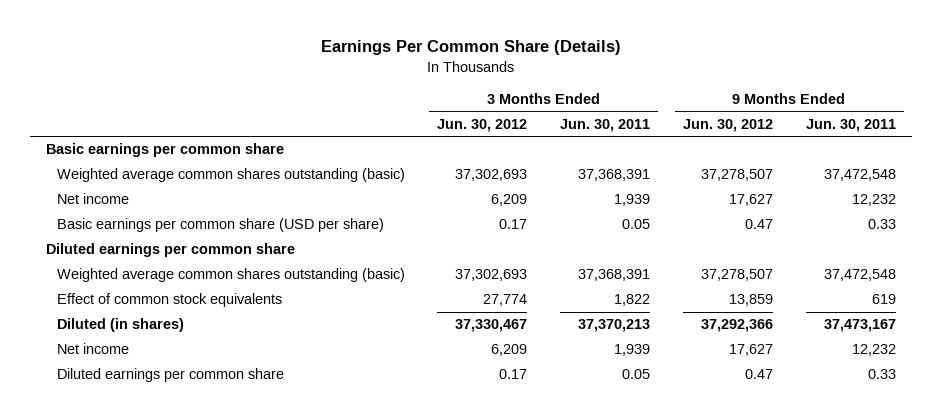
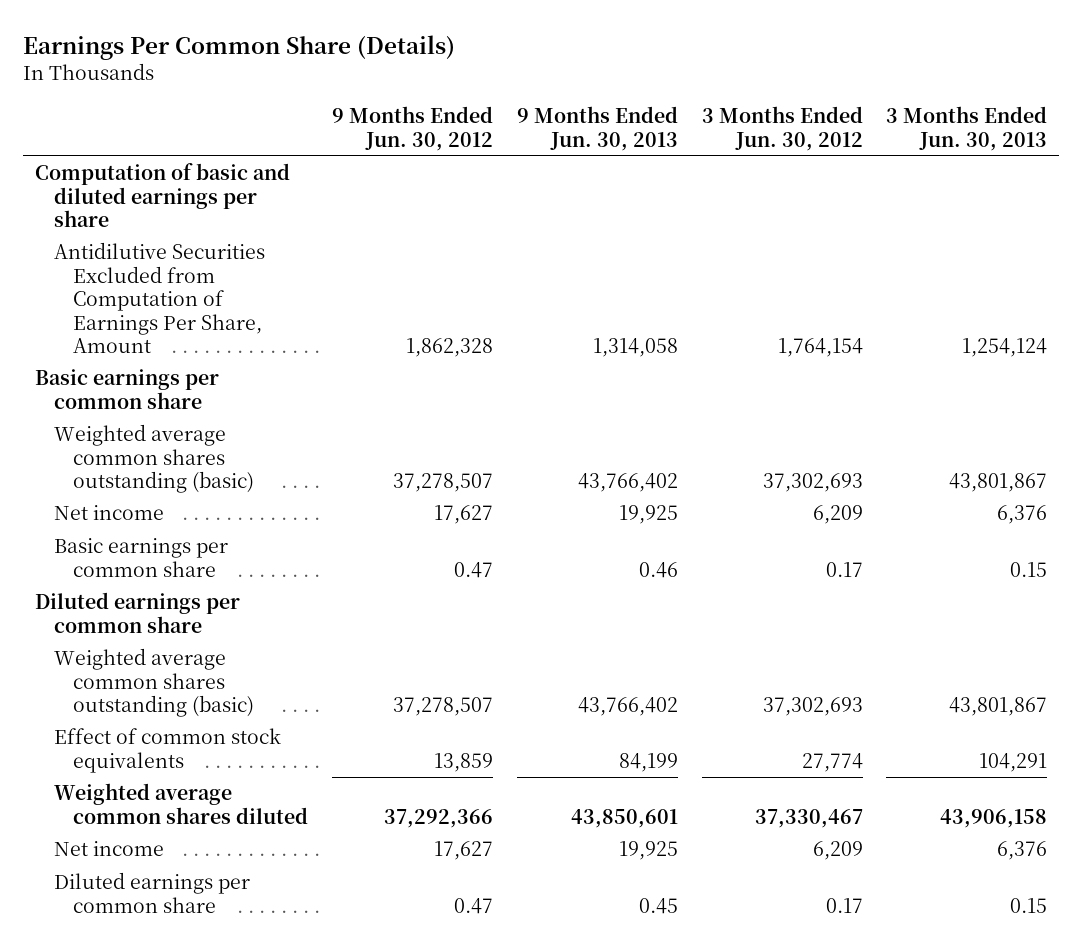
- | 3 Months Ended Jun. 30, 2012 | 3 Months Ended Jun. 30, 2011 | 9 Months Ended Jun. 30, 2012 | 9 Months Ended Jun. 30, 2011
+ | 9 Months Ended Jun. 30, 2012 | 9 Months Ended Jun. 30, 2013 | 3 Months Ended Jun. 30, 2012 | 3 Months Ended Jun. 30, 2013
+ Computation of basic and diluted earnings per share
+ Antidilutive Securities Excluded from Computation of Earnings Per Share, Amount | 1,862,328 | 1,314,058 | 1,764,154 | 1,254,124
- Basic earnings per common share (USD per share) | 0.17 | 0.05 | 0.47 | 0.33
+ Basic earnings per common share | 0.47 | 0.46 | 0.17 | 0.15
- Diluted (in shares) | 37,330,467 | 37,370,213 | 37,292,366 | 37,473,167
+ Weighted average common shares diluted | 37,292,366 | 43,850,601 | 37,330,467 | 43,906,158

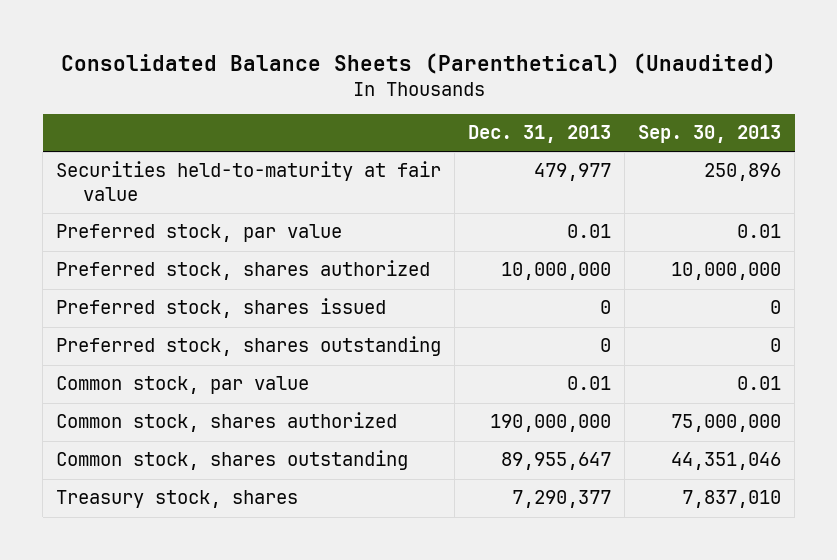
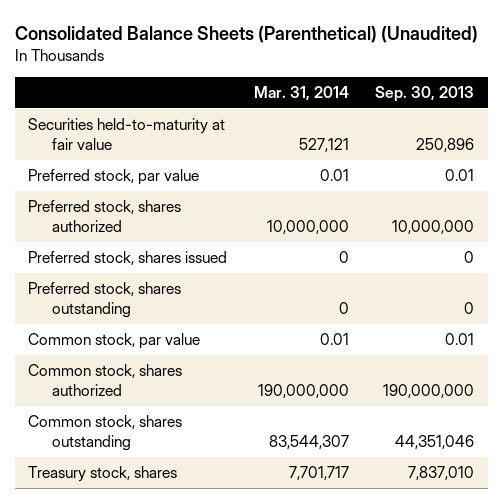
- | Dec. 31, 2013 | Sep. 30, 2013
+ | Mar. 31, 2014 | Sep. 30, 2013
- Common stock, shares authorized | 190,000,000 | 75,000,000
+ Common stock, shares authorized | 190,000,000 | 190,000,000

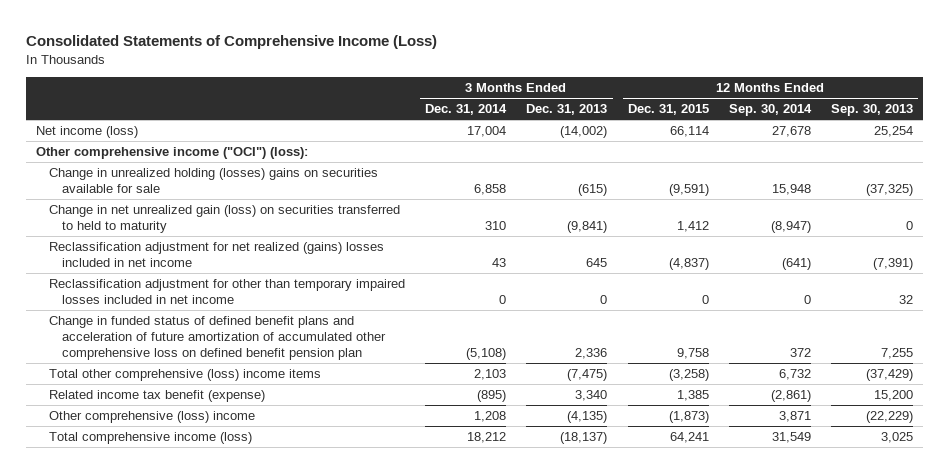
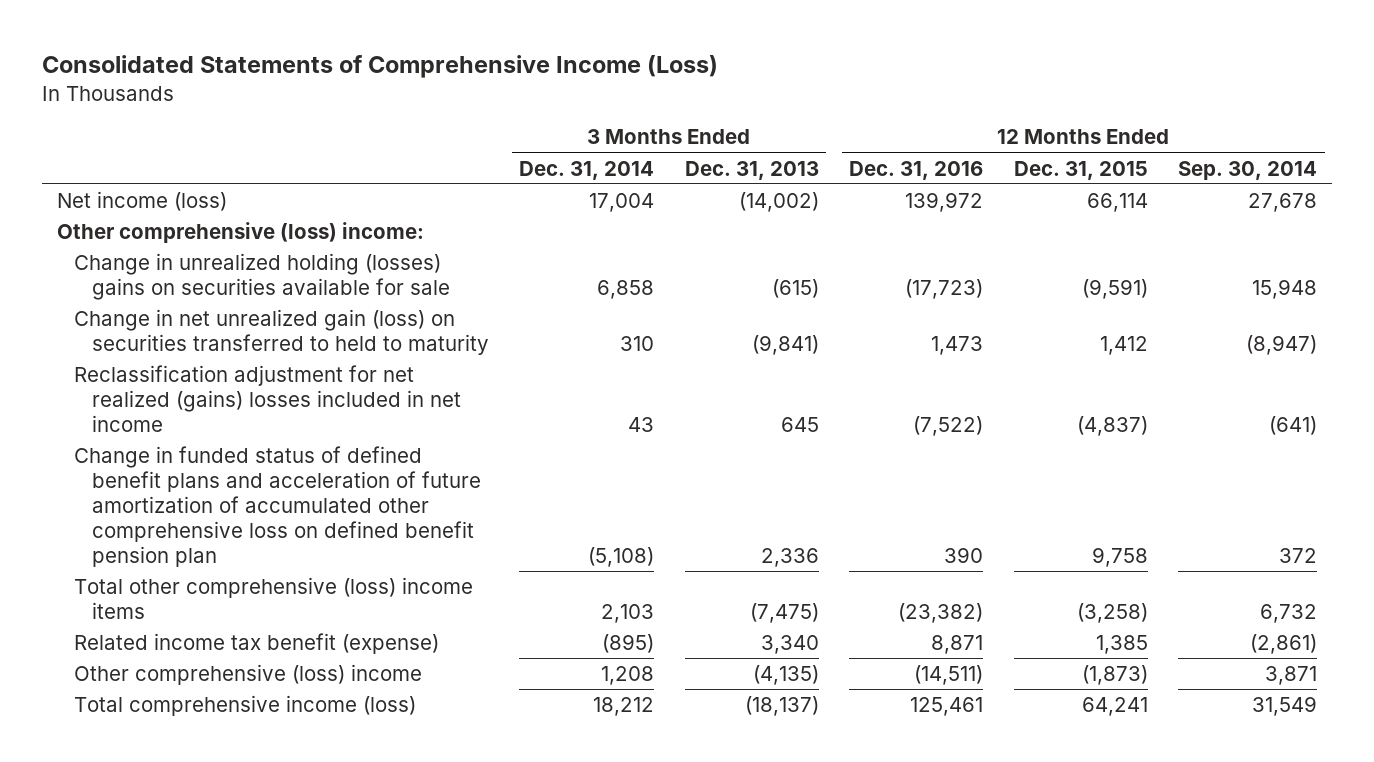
- | 3 Months Ended Dec. 31, 2014 | 3 Months Ended Dec. 31, 2013 | 12 Months Ended Dec. 31, 2015 | 12 Months Ended Sep. 30, 2014 | 12 Months Ended Sep. 30, 2013
+ | 3 Months Ended Dec. 31, 2014 | 3 Months Ended Dec. 31, 2013 | 12 Months Ended Dec. 31, 2016 | 12 Months Ended Dec. 31, 2015 | 12 Months Ended Sep. 30, 2014
- Other comprehensive income ("OCI") (loss):
+ Other comprehensive (loss) income:
- Reclassification adjustment for other than temporary impaired losses included in net income | 0 | 0 | 0 | 0 | 32

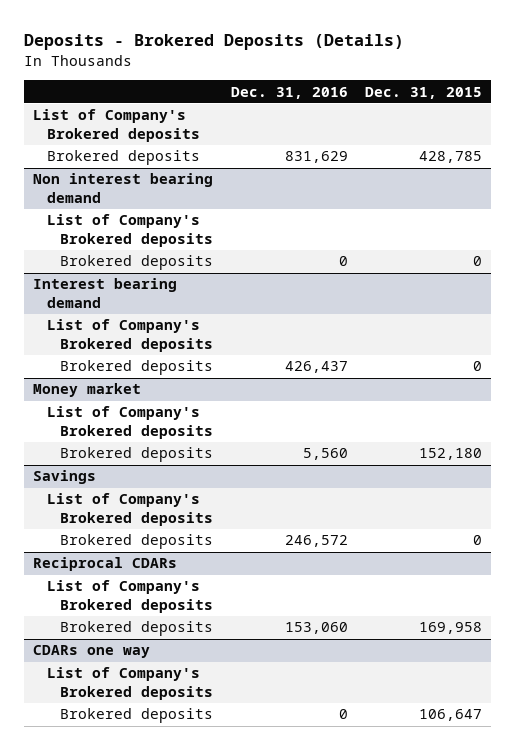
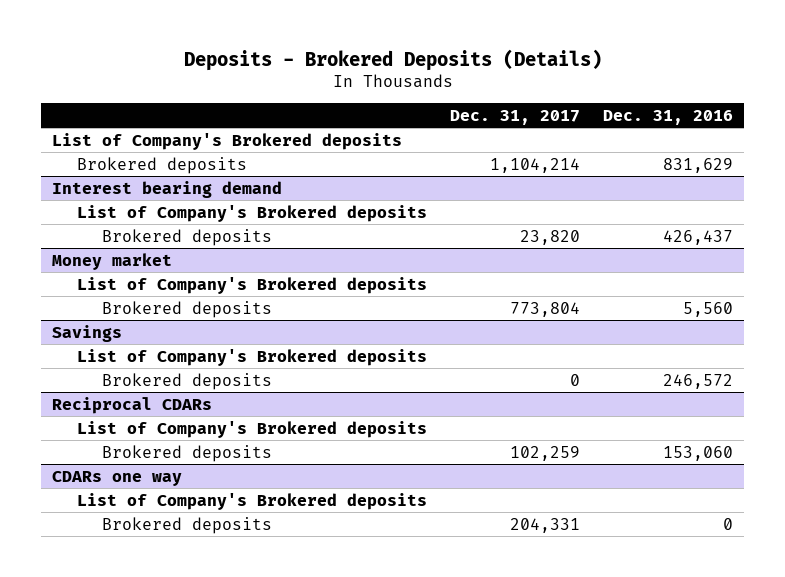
- | Dec. 31, 2016 | Dec. 31, 2015
+ | Dec. 31, 2017 | Dec. 31, 2016
- Non interest bearing demand
- List of Company's Brokered deposits
- Brokered deposits | 0 | 0

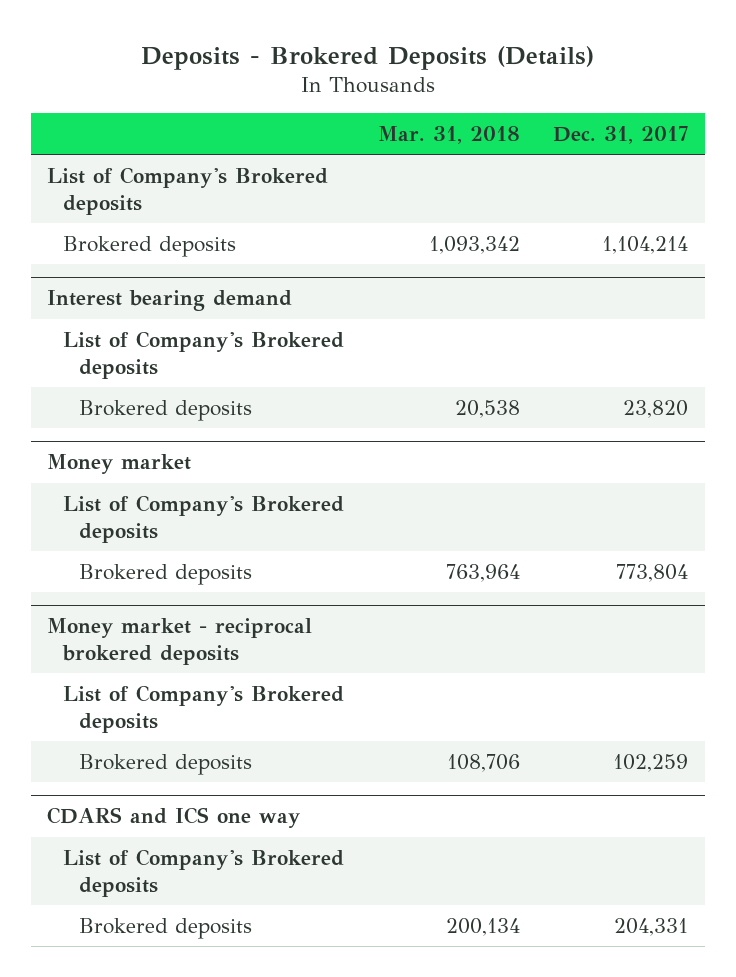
- | Dec. 31, 2017 | Dec. 31, 2016
+ | Mar. 31, 2018 | Dec. 31, 2017
- Savings
- List of Company's Brokered deposits
- Brokered deposits | 0 | 246,572
- Reciprocal CDARs
+ Money market - reciprocal brokered deposits
- CDARs one way
+ CDARS and ICS one way

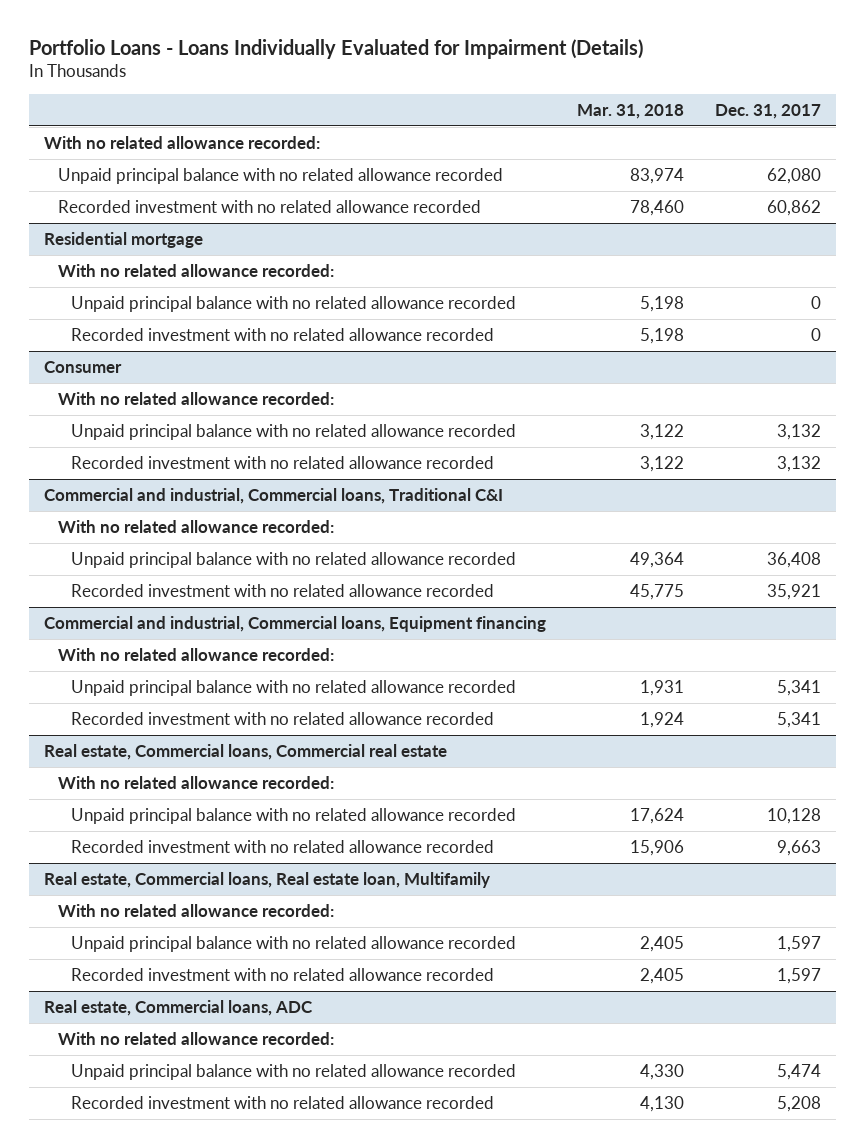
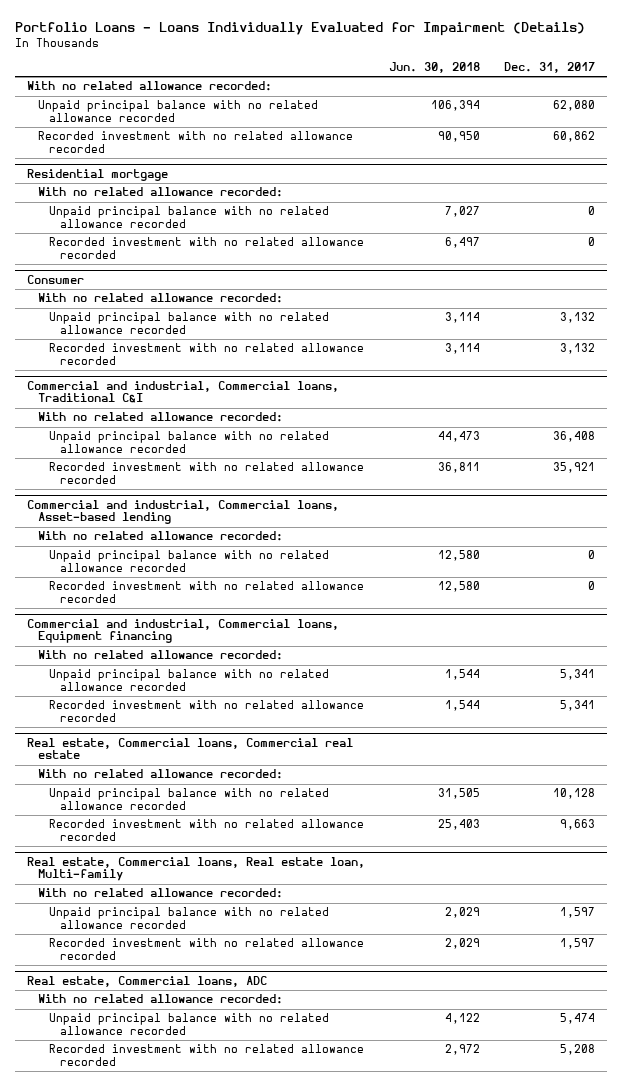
- | Mar. 31, 2018 | Dec. 31, 2017
+ | Jun. 30, 2018 | Dec. 31, 2017
+ Commercial and industrial, Commercial loans, Asset-based lending
+ With no related allowance recorded:
+ Unpaid principal balance with no related allowance recorded | 12,580 | 0
+ Recorded investment with no related allowance recorded | 12,580 | 0
- Real estate, Commercial loans, Real estate loan, Multifamily
+ Real estate, Commercial loans, Real estate loan, Multi-family

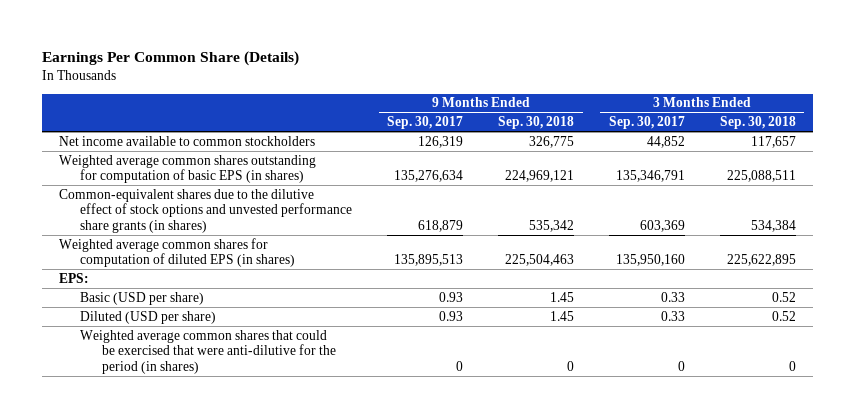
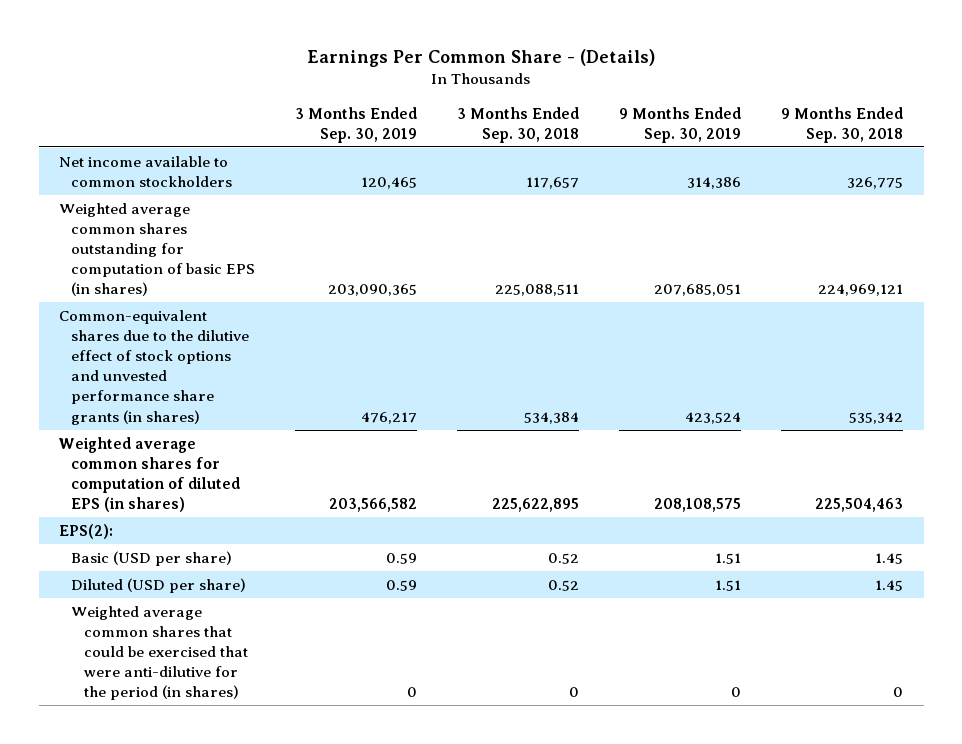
- Earnings Per Common Share (Details)
+ Earnings Per Common Share - (Details)
- | 9 Months Ended Sep. 30, 2017 | 9 Months Ended Sep. 30, 2018 | 3 Months Ended Sep. 30, 2017 | 3 Months Ended Sep. 30, 2018
+ | 3 Months Ended Sep. 30, 2019 | 3 Months Ended Sep. 30, 2018 | 9 Months Ended Sep. 30, 2019 | 9 Months Ended Sep. 30, 2018
- EPS:
+ EPS(2):

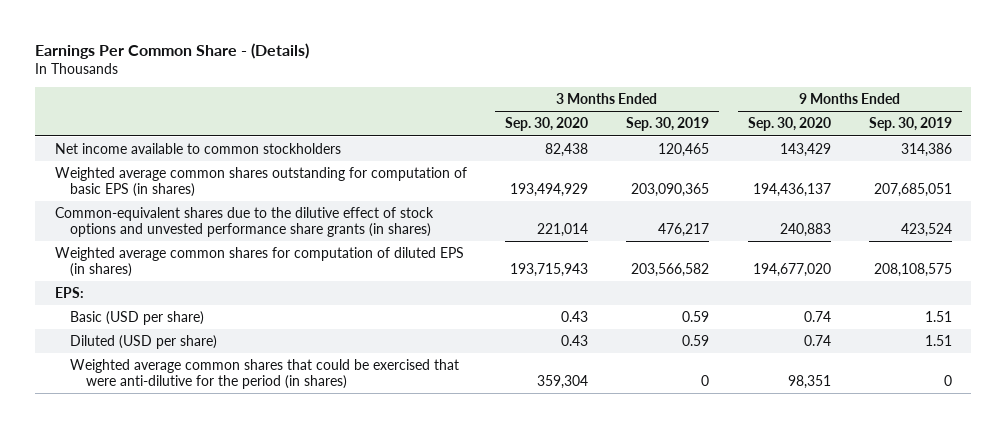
- | 3 Months Ended Sep. 30, 2019 | 3 Months Ended Sep. 30, 2018 | 9 Months Ended Sep. 30, 2019 | 9 Months Ended Sep. 30, 2018
+ | 3 Months Ended Sep. 30, 2020 | 3 Months Ended Sep. 30, 2019 | 9 Months Ended Sep. 30, 2020 | 9 Months Ended Sep. 30, 2019
- EPS(2):
+ EPS:

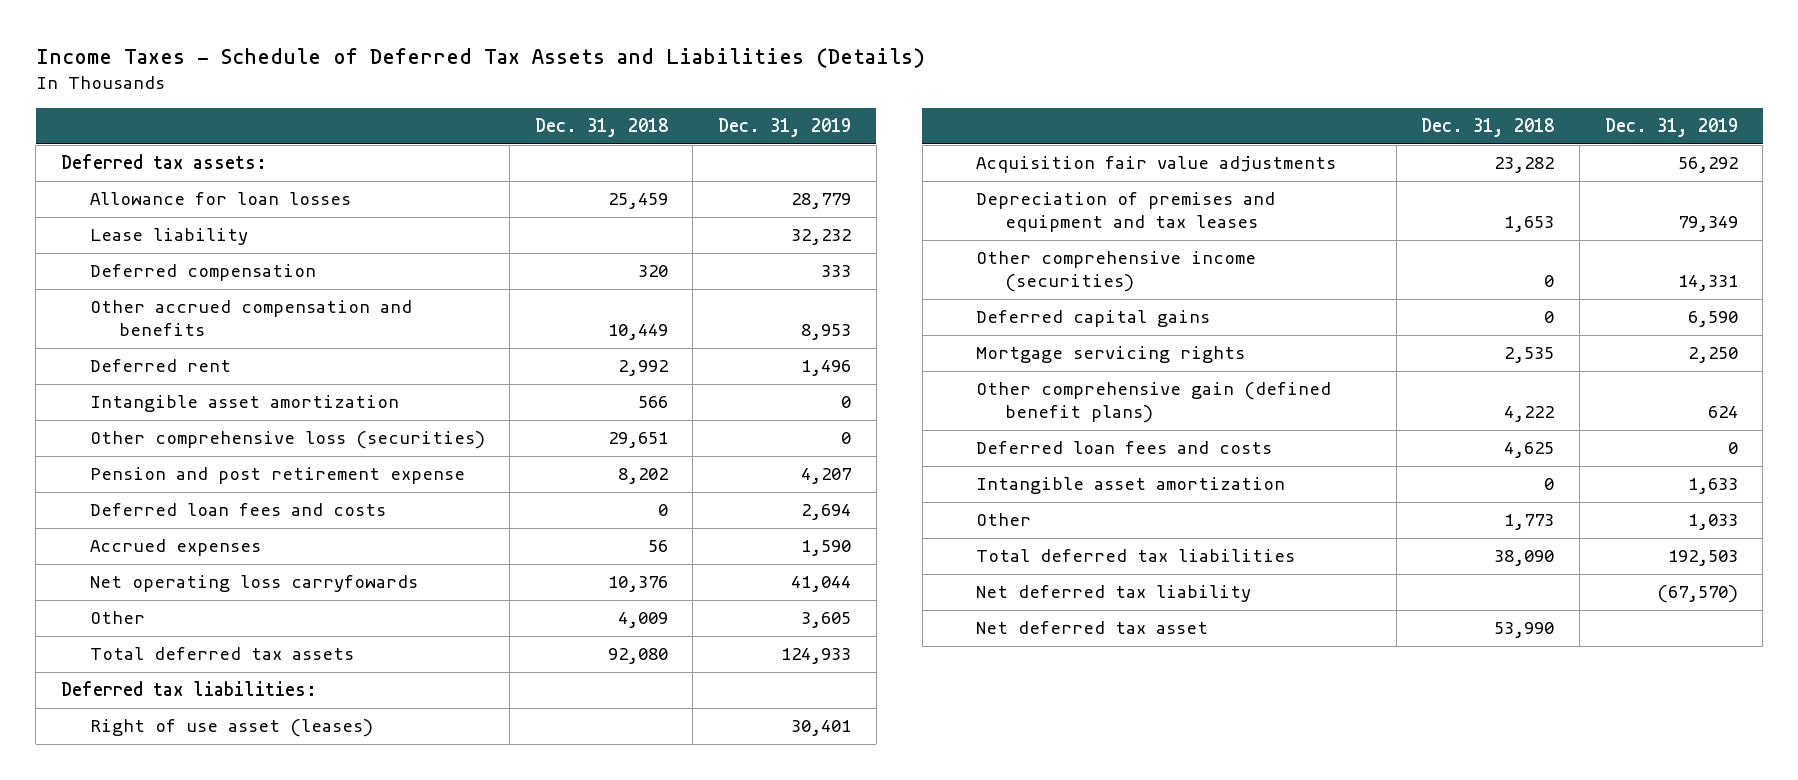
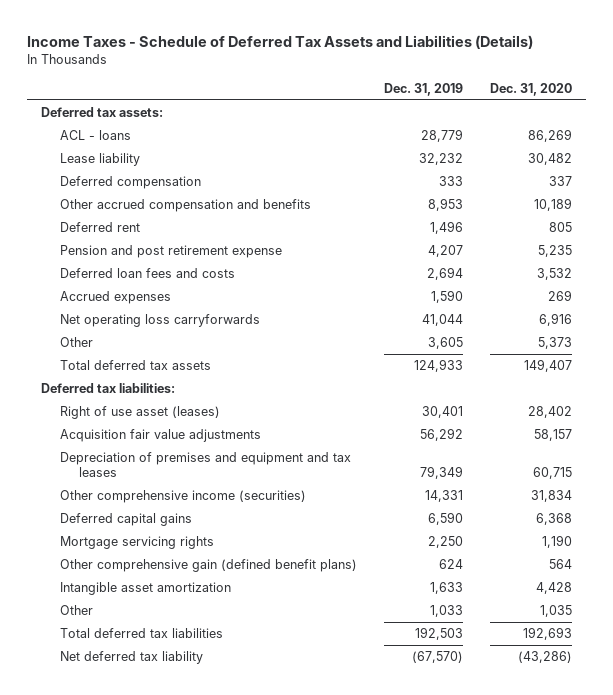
- | Dec. 31, 2018 | Dec. 31, 2019
+ | Dec. 31, 2019 | Dec. 31, 2020
- Allowance for loan losses | 25,459 | 28,779
+ ACL - loans | 28,779 | 86,269
- Intangible asset amortization | 566 | 0
- Other comprehensive loss (securities) | 29,651 | 0
- Net operating loss carryfowards | 10,376 | 41,044
+ Net operating loss carryforwards | 41,044 | 6,916
- Deferred loan fees and costs | 4,625 | 0
- Net deferred tax asset | 53,990 |

